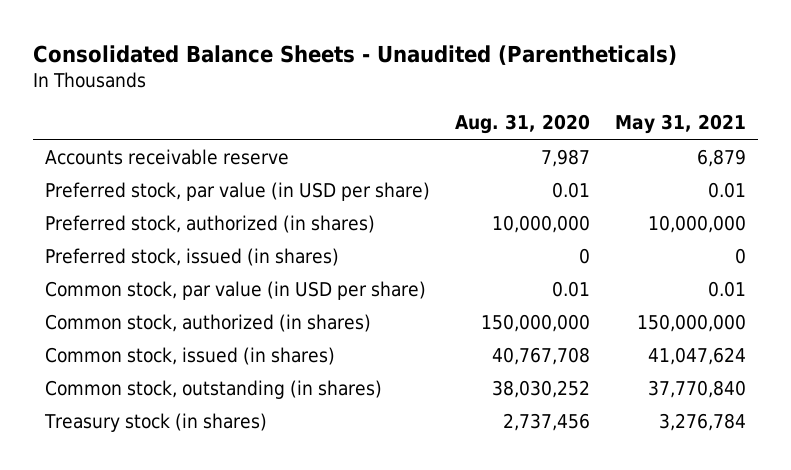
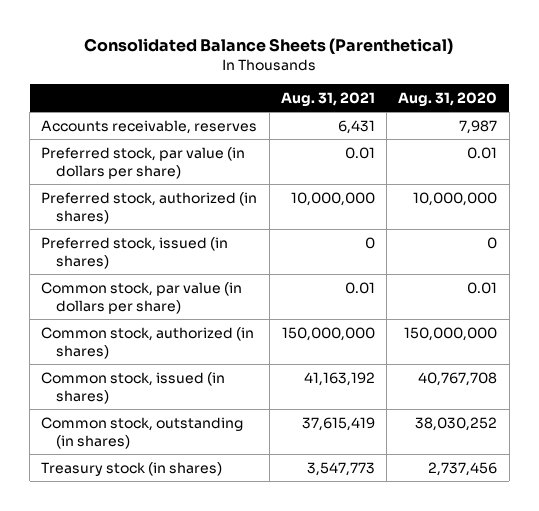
- Consolidated Balance Sheets - Unaudited (Parentheticals)
+ Consolidated Balance Sheets (Parenthetical)
- | Aug. 31, 2020 | May 31, 2021
+ | Aug. 31, 2021 | Aug. 31, 2020
- Accounts receivable reserve | 7,987 | 6,879
- Preferred stock, par value (in USD per share) | 0.01 | 0.01
+ Accounts receivable, reserves | 6,431 | 7,987
+ Preferred stock, par value (in dollars per share) | 0.01 | 0.01
- Common stock, par value (in USD per share) | 0.01 | 0.01
+ Common stock, par value (in dollars per share) | 0.01 | 0.01

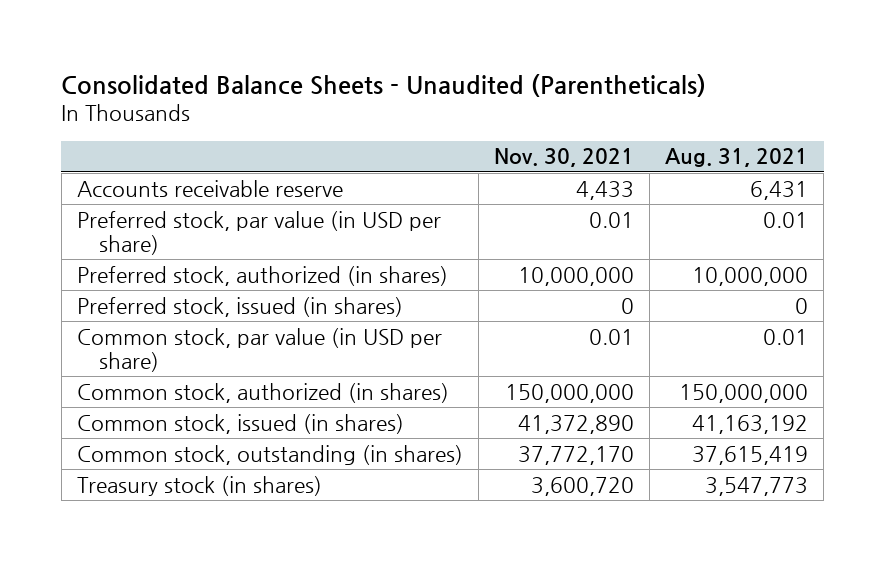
- Consolidated Balance Sheets (Parenthetical)
+ Consolidated Balance Sheets - Unaudited (Parentheticals)
- | Aug. 31, 2021 | Aug. 31, 2020
+ | Nov. 30, 2021 | Aug. 31, 2021
- Accounts receivable, reserves | 6,431 | 7,987
- Preferred stock, par value (in dollars per share) | 0.01 | 0.01
+ Accounts receivable reserve | 4,433 | 6,431
+ Preferred stock, par value (in USD per share) | 0.01 | 0.01
- Common stock, par value (in dollars per share) | 0.01 | 0.01
+ Common stock, par value (in USD per share) | 0.01 | 0.01

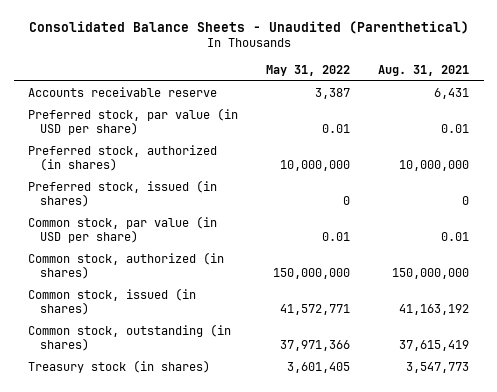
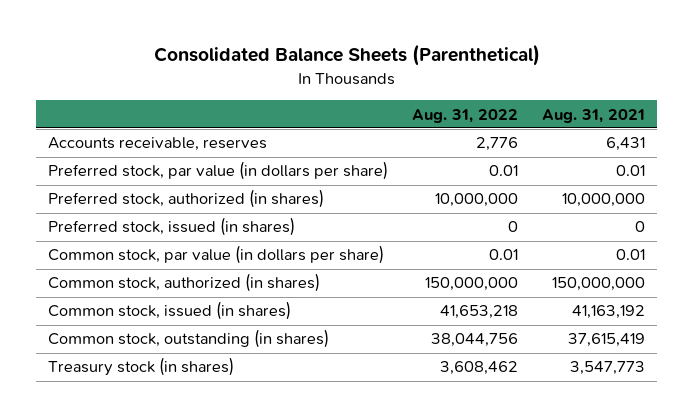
- Consolidated Balance Sheets - Unaudited (Parenthetical)
+ Consolidated Balance Sheets (Parenthetical)
- | May 31, 2022 | Aug. 31, 2021
+ | Aug. 31, 2022 | Aug. 31, 2021
- Accounts receivable reserve | 3,387 | 6,431
- Preferred stock, par value (in USD per share) | 0.01 | 0.01
+ Accounts receivable, reserves | 2,776 | 6,431
+ Preferred stock, par value (in dollars per share) | 0.01 | 0.01
- Common stock, par value (in USD per share) | 0.01 | 0.01
+ Common stock, par value (in dollars per share) | 0.01 | 0.01

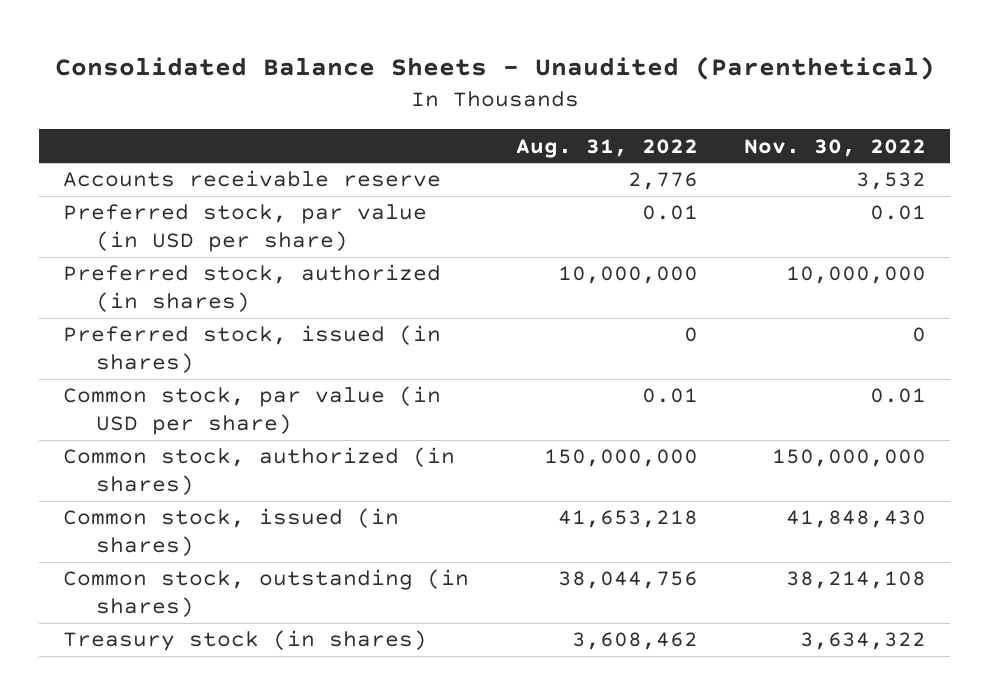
- Consolidated Balance Sheets (Parenthetical)
+ Consolidated Balance Sheets - Unaudited (Parenthetical)
- | Aug. 31, 2022 | Aug. 31, 2021
+ | Aug. 31, 2022 | Nov. 30, 2022
- Accounts receivable, reserves | 2,776 | 6,431
- Preferred stock, par value (in dollars per share) | 0.01 | 0.01
+ Accounts receivable reserve | 2,776 | 3,532
+ Preferred stock, par value (in USD per share) | 0.01 | 0.01
- Common stock, par value (in dollars per share) | 0.01 | 0.01
+ Common stock, par value (in USD per share) | 0.01 | 0.01

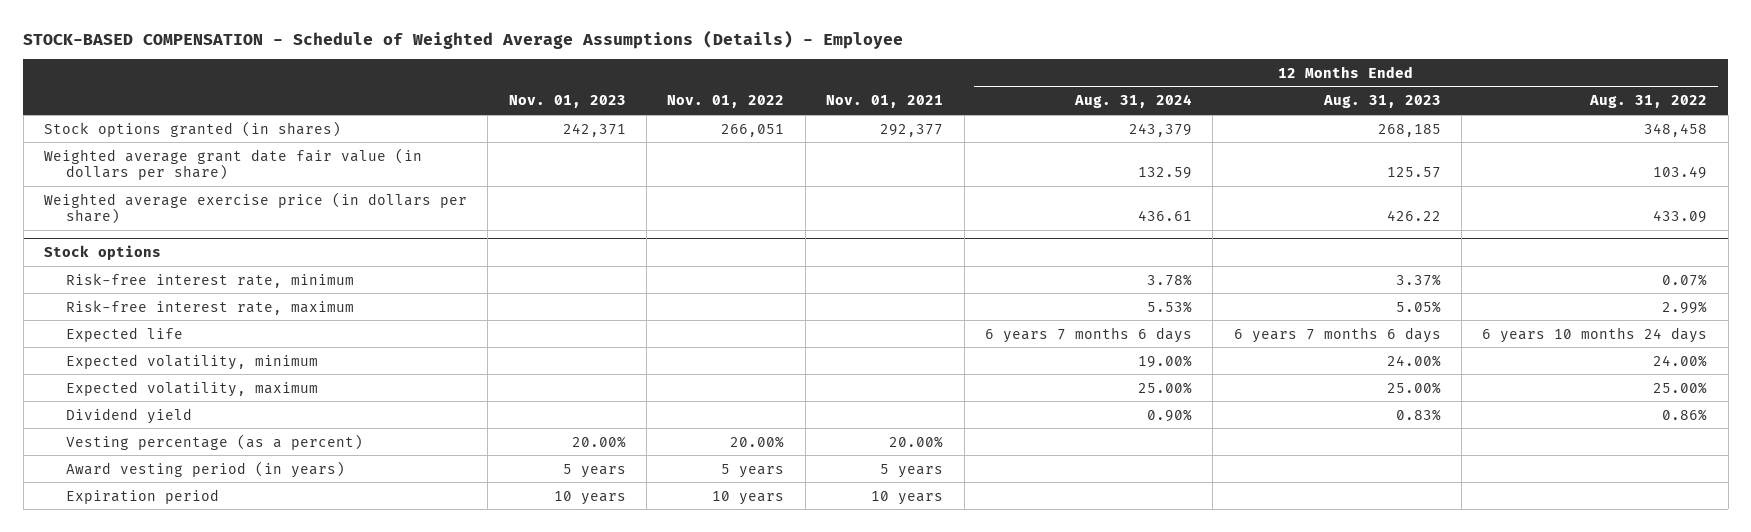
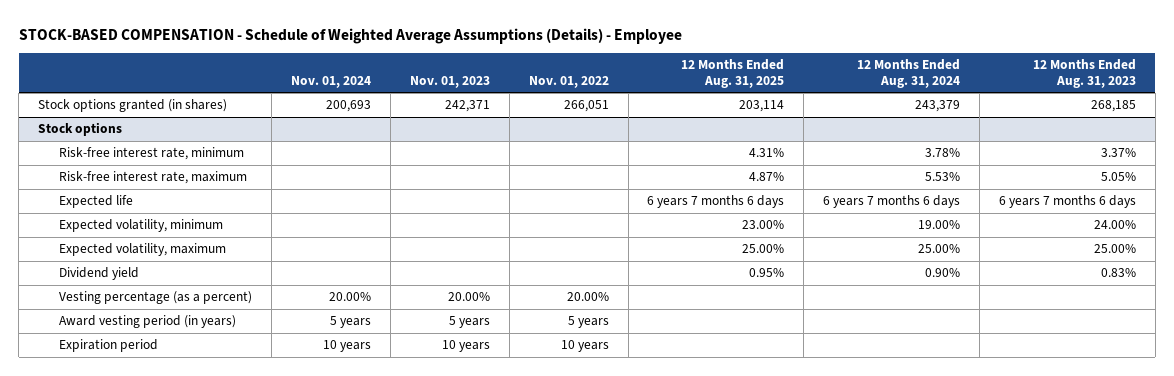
- | Nov. 01, 2023 | Nov. 01, 2022 | Nov. 01, 2021 | 12 Months Ended Aug. 31, 2024 | 12 Months Ended Aug. 31, 2023 | 12 Months Ended Aug. 31, 2022
+ | Nov. 01, 2024 | Nov. 01, 2023 | Nov. 01, 2022 | 12 Months Ended Aug. 31, 2025 | 12 Months Ended Aug. 31, 2024 | 12 Months Ended Aug. 31, 2023
- Weighted average grant date fair value (in dollars per share) | | | | 132.59 | 125.57 | 103.49
- Weighted average exercise price (in dollars per share) | | | | 436.61 | 426.22 | 433.09

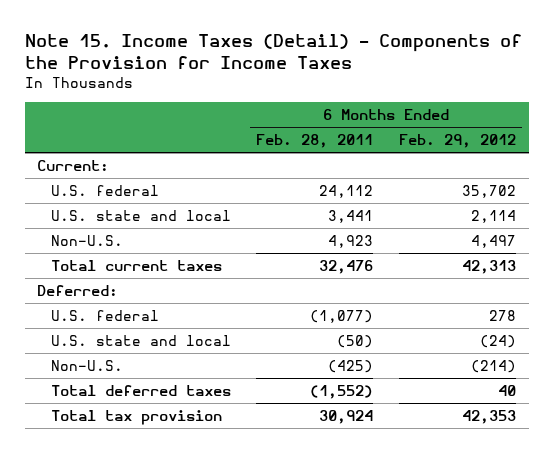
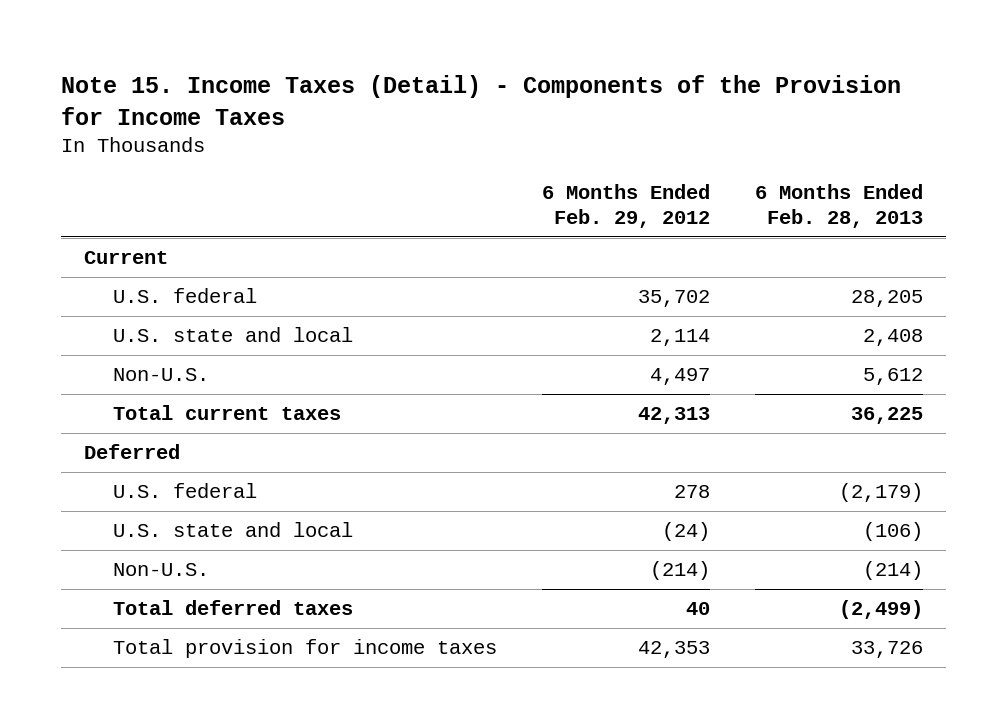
- | 6 Months Ended Feb. 28, 2011 | 6 Months Ended Feb. 29, 2012
+ | 6 Months Ended Feb. 29, 2012 | 6 Months Ended Feb. 28, 2013
- Current:
+ Current
- Deferred:
+ Deferred
- Total tax provision | 30,924 | 42,353
+ Total provision for income taxes | 42,353 | 33,726

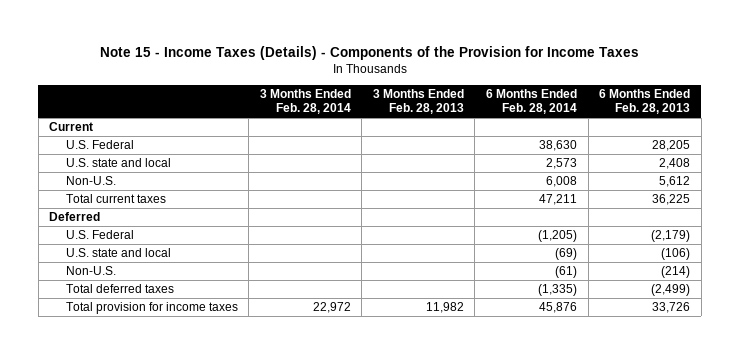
- Note 15. Income Taxes (Detail) - Components of the Provision for Income Taxes
+ Note 15 - Income Taxes (Details) - Components of the Provision for Income Taxes
- | 6 Months Ended Feb. 29, 2012 | 6 Months Ended Feb. 28, 2013
+ | 3 Months Ended Feb. 28, 2014 | 3 Months Ended Feb. 28, 2013 | 6 Months Ended Feb. 28, 2014 | 6 Months Ended Feb. 28, 2013
- U.S. federal | 35,702 | 28,205
+ U.S. Federal | | | 38,630 | 28,205
- U.S. federal | 278 | (2,179)
+ U.S. Federal | | | (1,205) | (2,179)

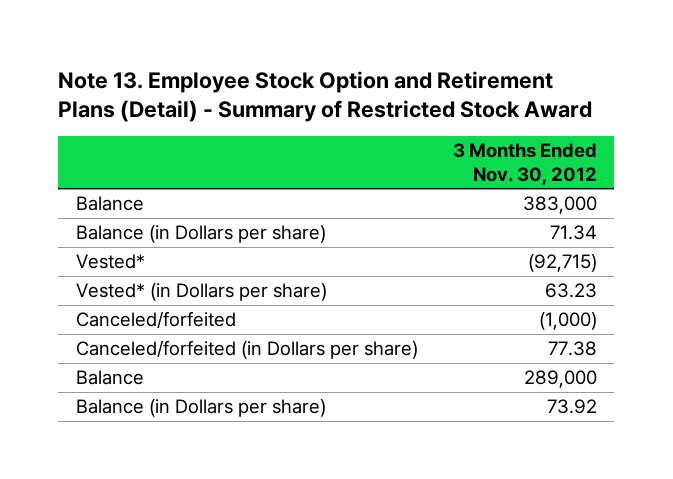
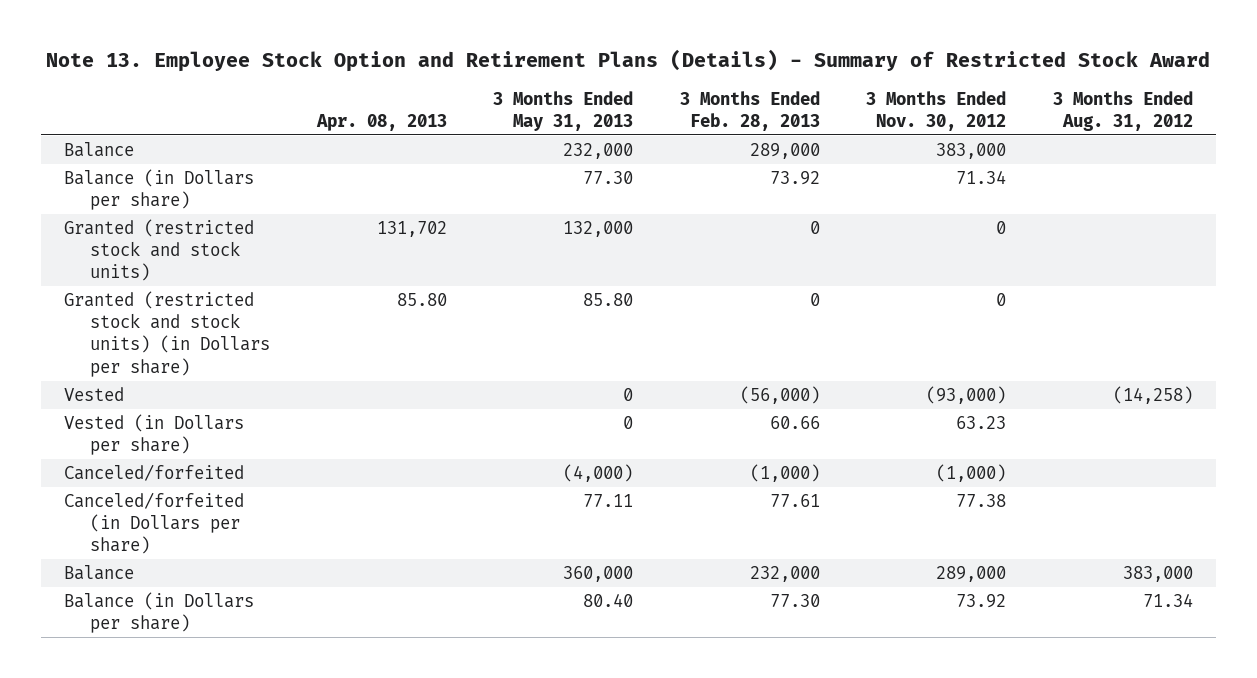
- Note 13. Employee Stock Option and Retirement Plans (Detail) - Summary of Restricted Stock Award
+ Note 13. Employee Stock Option and Retirement Plans (Details) - Summary of Restricted Stock Award
- | 3 Months Ended Nov. 30, 2012
+ | Apr. 08, 2013 | 3 Months Ended May 31, 2013 | 3 Months Ended Feb. 28, 2013 | 3 Months Ended Nov. 30, 2012 | 3 Months Ended Aug. 31, 2012
- Vested* | (92,715)
- Vested* (in Dollars per share) | 63.23
+ Granted (restricted stock and stock units) | 131,702 | 132,000 | 0 | 0 |
+ Granted (restricted stock and stock units) (in Dollars per share) | 85.80 | 85.80 | 0 | 0 |
+ Vested | | 0 | (56,000) | (93,000) | (14,258)
+ Vested (in Dollars per share) | | 0 | 60.66 | 63.23 |

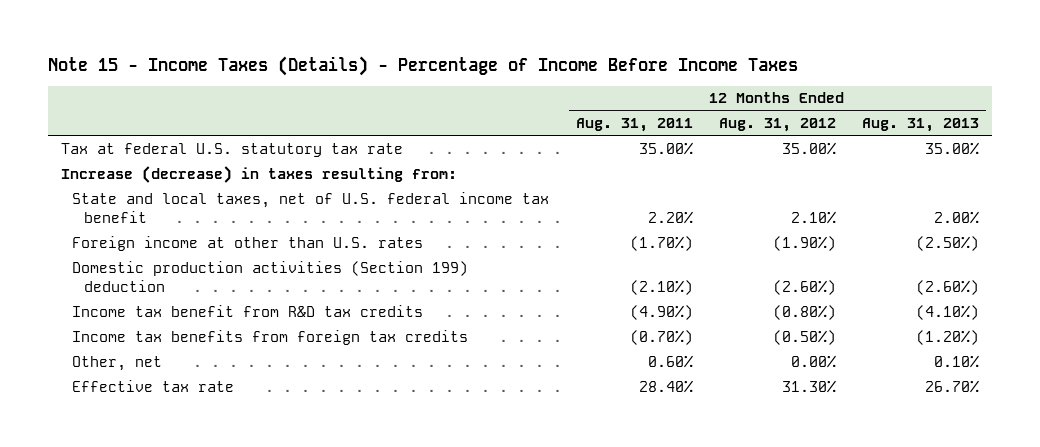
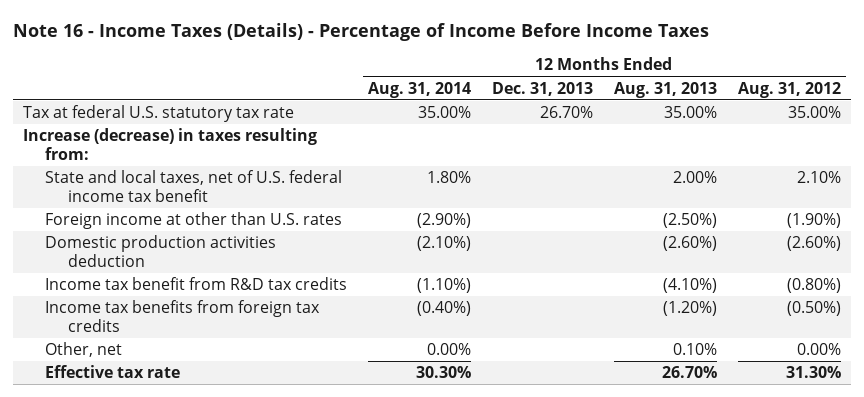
- Note 15 - Income Taxes (Details) - Percentage of Income Before Income Taxes
+ Note 16 - Income Taxes (Details) - Percentage of Income Before Income Taxes
- | 12 Months Ended Aug. 31, 2011 | 12 Months Ended Aug. 31, 2012 | 12 Months Ended Aug. 31, 2013
+ | 12 Months Ended Aug. 31, 2014 | 12 Months Ended Dec. 31, 2013 | 12 Months Ended Aug. 31, 2013 | 12 Months Ended Aug. 31, 2012
- Domestic production activities (Section 199) deduction | (2.10%) | (2.60%) | (2.60%)
+ Domestic production activities deduction | (2.10%) | | (2.60%) | (2.60%)

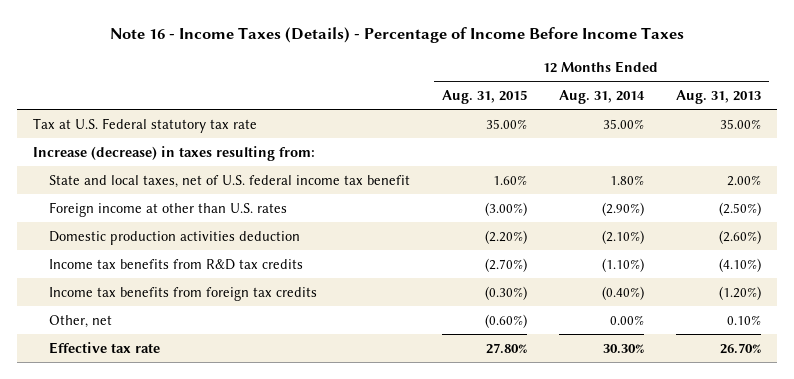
- | 12 Months Ended Aug. 31, 2014 | 12 Months Ended Dec. 31, 2013 | 12 Months Ended Aug. 31, 2013 | 12 Months Ended Aug. 31, 2012
+ | 12 Months Ended Aug. 31, 2015 | 12 Months Ended Aug. 31, 2014 | 12 Months Ended Aug. 31, 2013
- Tax at federal U.S. statutory tax rate | 35.00% | 26.70% | 35.00% | 35.00%
+ Tax at U.S. Federal statutory tax rate | 35.00% | 35.00% | 35.00%
- Income tax benefit from R&D tax credits | (1.10%) | | (4.10%) | (0.80%)
+ Income tax benefits from R&D tax credits | (2.70%) | (1.10%) | (4.10%)

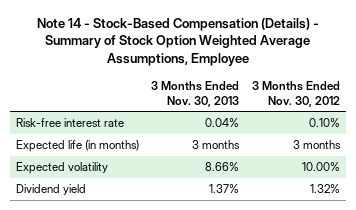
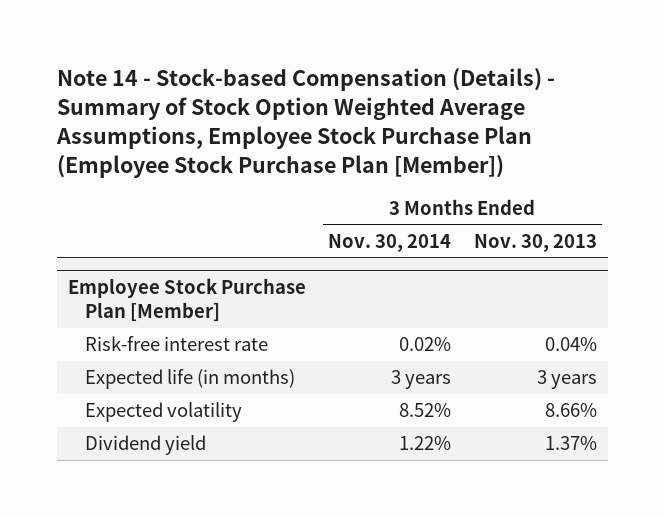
- Note 14 - Stock-Based Compensation (Details) - Summary of Stock Option Weighted Average Assumptions, Employee
+ Note 14 - Stock-based Compensation (Details) - Summary of Stock Option Weighted Average Assumptions, Employee Stock Purchase Plan (Employee Stock Purchase Plan [Member])
- | 3 Months Ended Nov. 30, 2013 | 3 Months Ended Nov. 30, 2012
+ | 3 Months Ended Nov. 30, 2014 | 3 Months Ended Nov. 30, 2013
+ Employee Stock Purchase Plan [Member]
- Expected life (in months) | 3 months | 3 months
+ Expected life (in months) | 3 years | 3 years

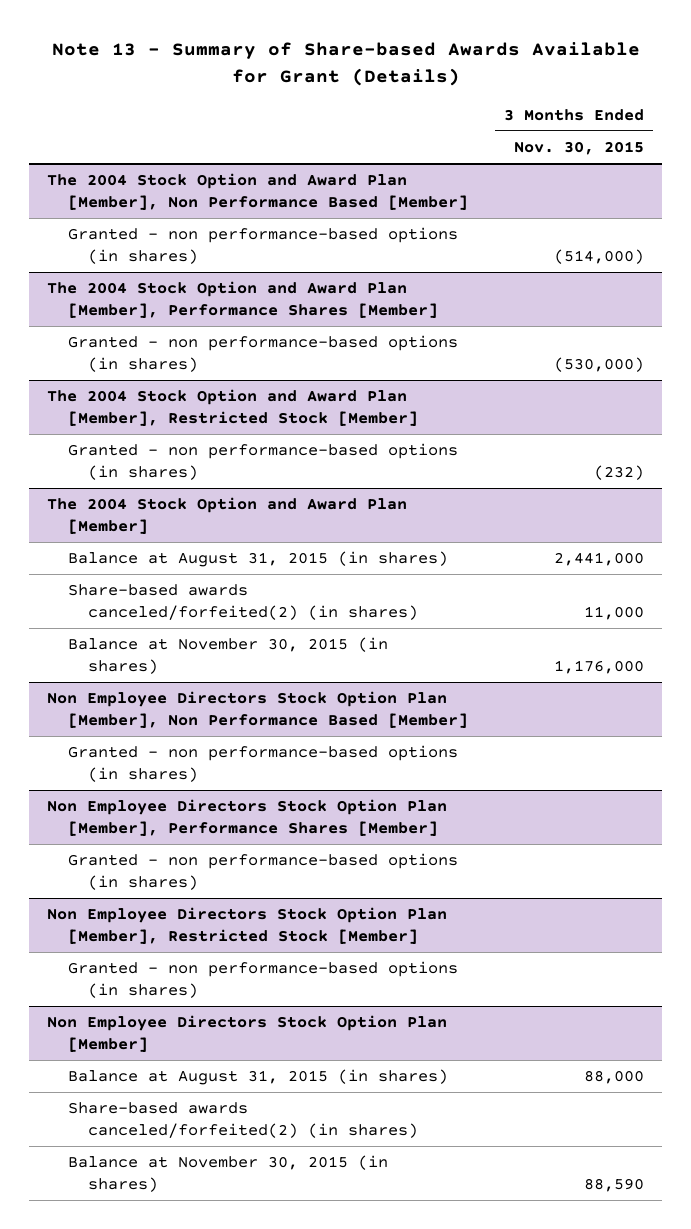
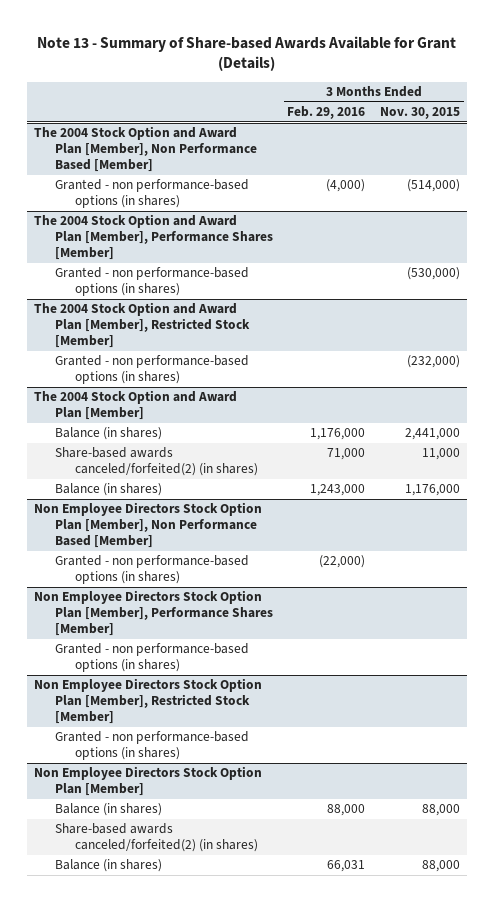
- | 3 Months Ended Nov. 30, 2015
+ | 3 Months Ended Feb. 29, 2016 | 3 Months Ended Nov. 30, 2015
@ The 2004 Stock Option and Award Plan [Member], Restricted Stock [Member]
- Granted - non performance-based options (in shares) | (232)
+ Granted - non performance-based options (in shares) | | (232,000)
@ The 2004 Stock Option and Award Plan [Member]
- Balance at August 31, 2015 (in shares) | 2,441,000
+ Balance (in shares) | 1,176,000 | 2,441,000
- Balance at November 30, 2015 (in shares) | 1,176,000
+ Balance (in shares) | 1,243,000 | 1,176,000
@ Non Employee Directors Stock Option Plan [Member]
- Balance at August 31, 2015 (in shares) | 88,000
+ Balance (in shares) | 88,000 | 88,000
- Balance at November 30, 2015 (in shares) | 88,590
+ Balance (in shares) | 66,031 | 88,000

